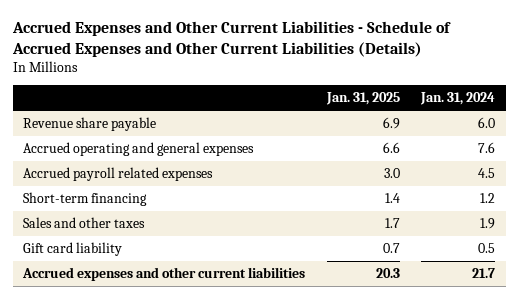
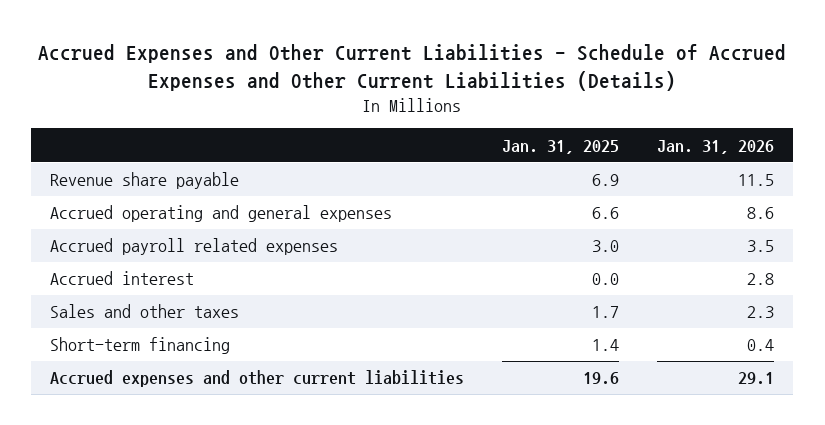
- | Jan. 31, 2025 | Jan. 31, 2024
+ | Jan. 31, 2025 | Jan. 31, 2026
+ Accrued interest | 0.0 | 2.8
- Gift card liability | 0.7 | 0.5
- Accrued expenses and other current liabilities | 20.3 | 21.7
moved down: Short-term financing | 1.4 | 0.4
+ Accrued expenses and other current liabilities | 19.6 | 29.1

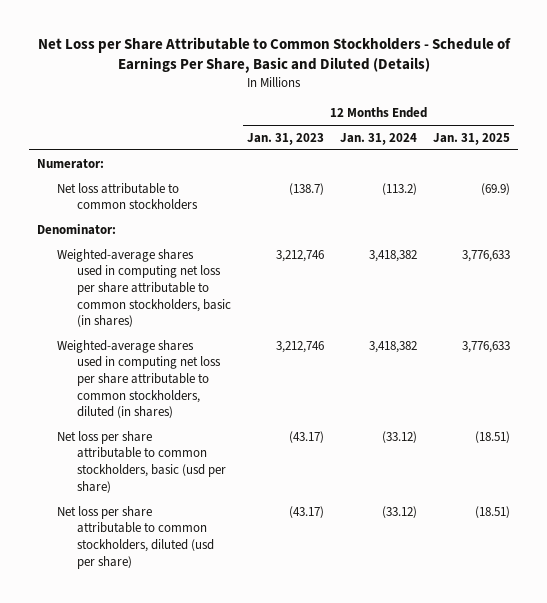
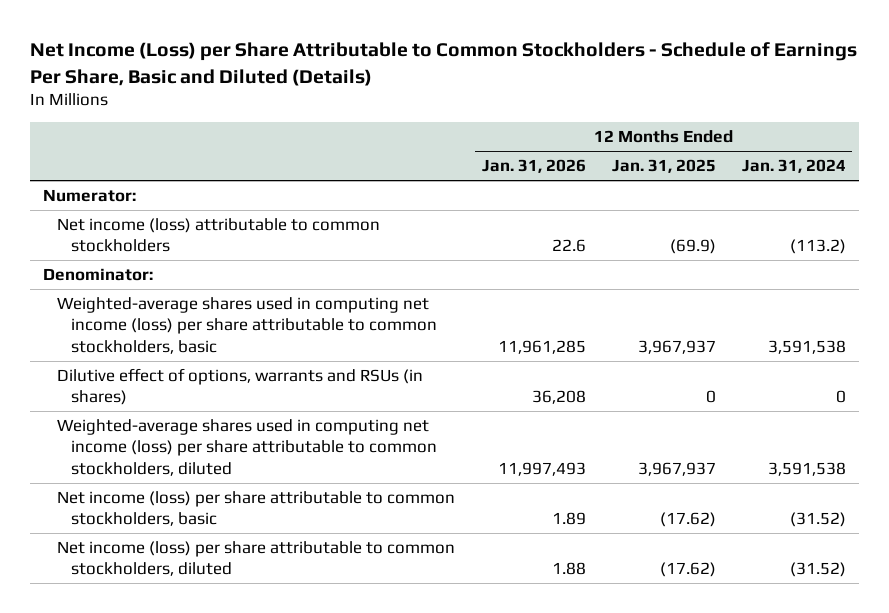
- Net Loss per Share Attributable to Common Stockholders - Schedule of Earnings Per Share, Basic and Diluted (Details)
+ Net Income (Loss) per Share Attributable to Common Stockholders - Schedule of Earnings Per Share, Basic and Diluted (Details)
- | 12 Months Ended Jan. 31, 2023 | 12 Months Ended Jan. 31, 2024 | 12 Months Ended Jan. 31, 2025
+ | 12 Months Ended Jan. 31, 2026 | 12 Months Ended Jan. 31, 2025 | 12 Months Ended Jan. 31, 2024
- Net loss attributable to common stockholders | (138.7) | (113.2) | (69.9)
+ Net income (loss) attributable to common stockholders | 22.6 | (69.9) | (113.2)
- Weighted-average shares used in computing net loss per share attributable to common stockholders, basic (in shares) | 3,212,746 | 3,418,382 | 3,776,633
- Weighted-average shares used in computing net loss per share attributable to common stockholders, diluted (in shares) | 3,212,746 | 3,418,382 | 3,776,633
- Net loss per share attributable to common stockholders, basic (usd per share) | (43.17) | (33.12) | (18.51)
- Net loss per share attributable to common stockholders, diluted (usd per share) | (43.17) | (33.12) | (18.51)
+ Weighted-average shares used in computing net income (loss) per share attributable to common stockholders, basic | 11,961,285 | 3,967,937 | 3,591,538
+ Dilutive effect of options, warrants and RSUs (in shares) | 36,208 | 0 | 0
+ Weighted-average shares used in computing net income (loss) per share attributable to common stockholders, diluted | 11,997,493 | 3,967,937 | 3,591,538
+ Net income (loss) per share attributable to common stockholders, basic | 1.89 | (17.62) | (31.52)
+ Net income (loss) per share attributable to common stockholders, diluted | 1.88 | (17.62) | (31.52)

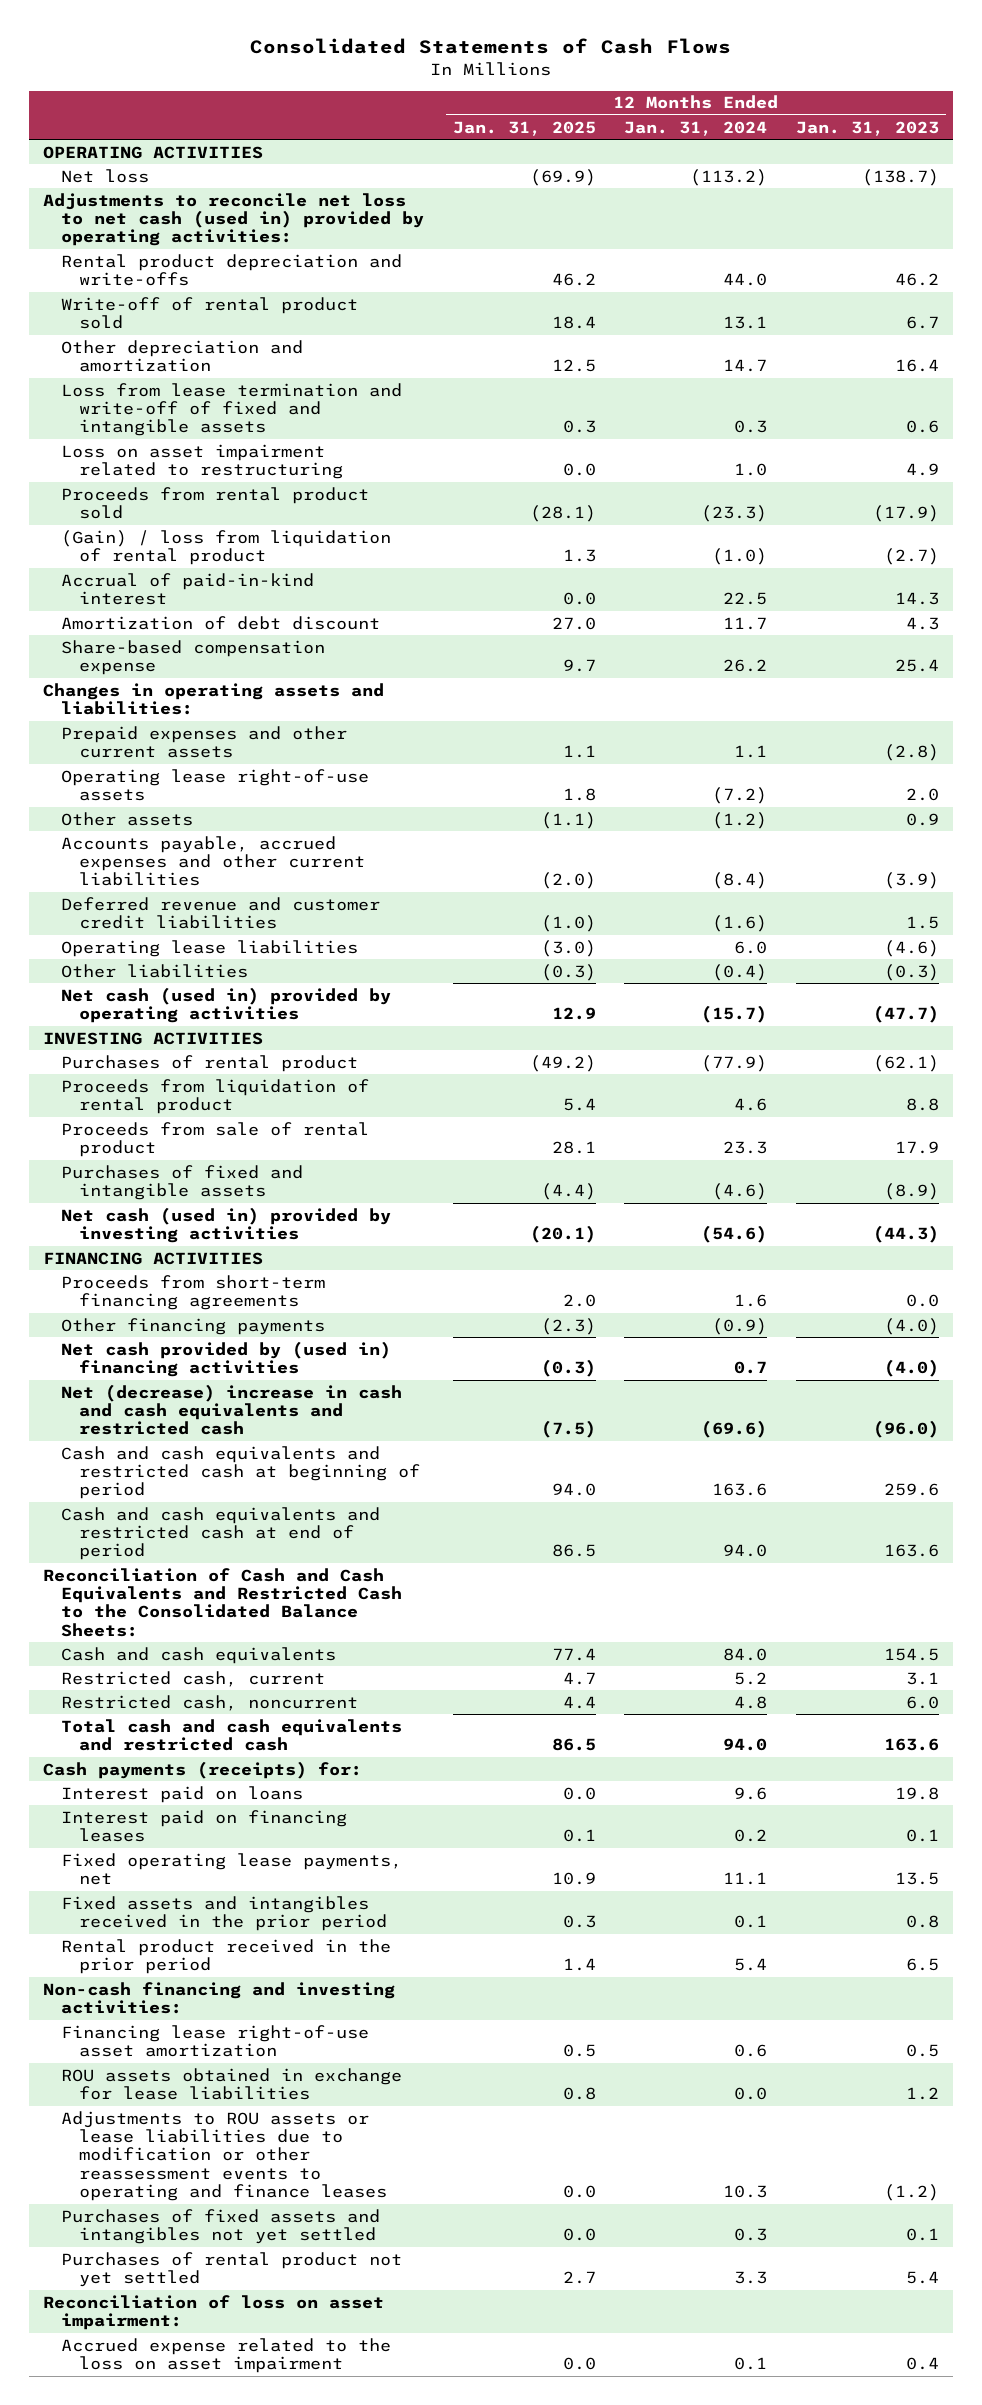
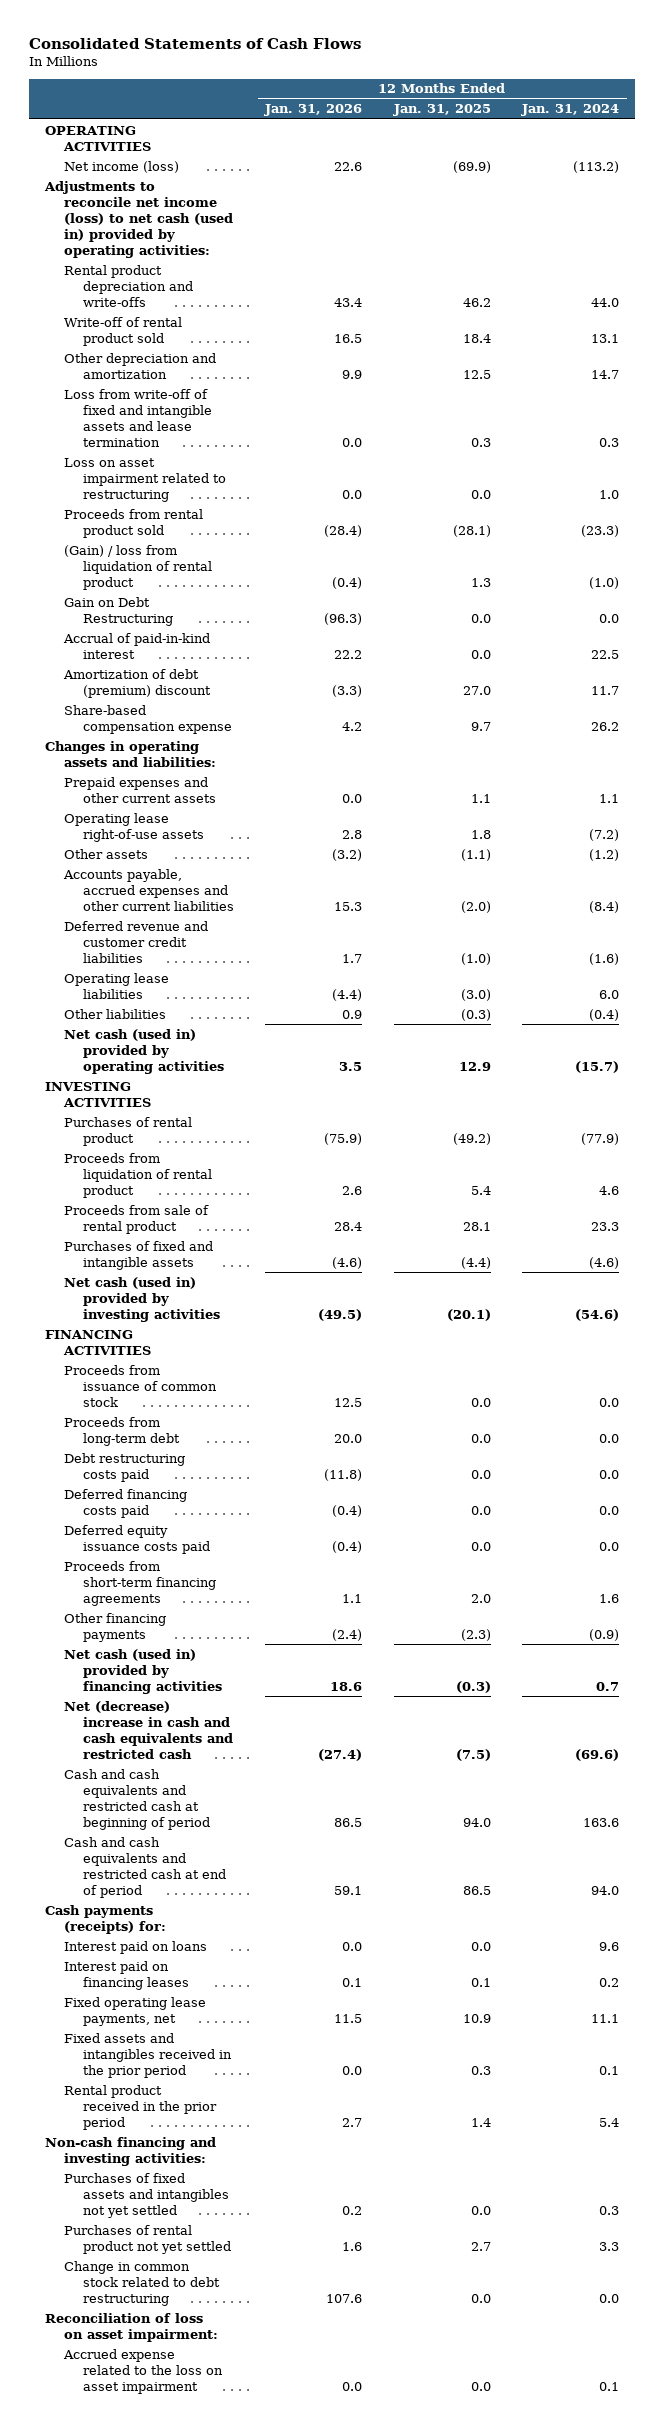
- | 12 Months Ended Jan. 31, 2025 | 12 Months Ended Jan. 31, 2024 | 12 Months Ended Jan. 31, 2023
+ | 12 Months Ended Jan. 31, 2026 | 12 Months Ended Jan. 31, 2025 | 12 Months Ended Jan. 31, 2024
- Net loss | (69.9) | (113.2) | (138.7)
- Adjustments to reconcile net loss to net cash (used in) provided by operating activities:
+ Net income (loss) | 22.6 | (69.9) | (113.2)
+ Adjustments to reconcile net income (loss) to net cash (used in) provided by operating activities:
- Loss from lease termination and write-off of fixed and intangible assets | 0.3 | 0.3 | 0.6
+ Loss from write-off of fixed and intangible assets and lease termination | 0.0 | 0.3 | 0.3
+ Gain on Debt Restructuring | (96.3) | 0.0 | 0.0
- Amortization of debt discount | 27.0 | 11.7 | 4.3
+ Amortization of debt (premium) discount | (3.3) | 27.0 | 11.7
+ Proceeds from issuance of common stock | 12.5 | 0.0 | 0.0
+ Proceeds from long-term debt | 20.0 | 0.0 | 0.0
+ Debt restructuring costs paid | (11.8) | 0.0 | 0.0
+ Deferred financing costs paid | (0.4) | 0.0 | 0.0
+ Deferred equity issuance costs paid | (0.4) | 0.0 | 0.0
- Net cash provided by (used in) financing activities | (0.3) | 0.7 | (4.0)
+ Net cash (used in) provided by financing activities | 18.6 | (0.3) | 0.7
- Reconciliation of Cash and Cash Equivalents and Restricted Cash to the Consolidated Balance Sheets:
- Cash and cash equivalents | 77.4 | 84.0 | 154.5
- Restricted cash, current | 4.7 | 5.2 | 3.1
- Restricted cash, noncurrent | 4.4 | 4.8 | 6.0
- Total cash and cash equivalents and restricted cash | 86.5 | 94.0 | 163.6
- Financing lease right-of-use asset amortization | 0.5 | 0.6 | 0.5
- ROU assets obtained in exchange for lease liabilities | 0.8 | 0.0 | 1.2
- Adjustments to ROU assets or lease liabilities due to modification or other reassessment events to operating and finance leases | 0.0 | 10.3 | (1.2)
+ Change in common stock related to debt restructuring | 107.6 | 0.0 | 0.0

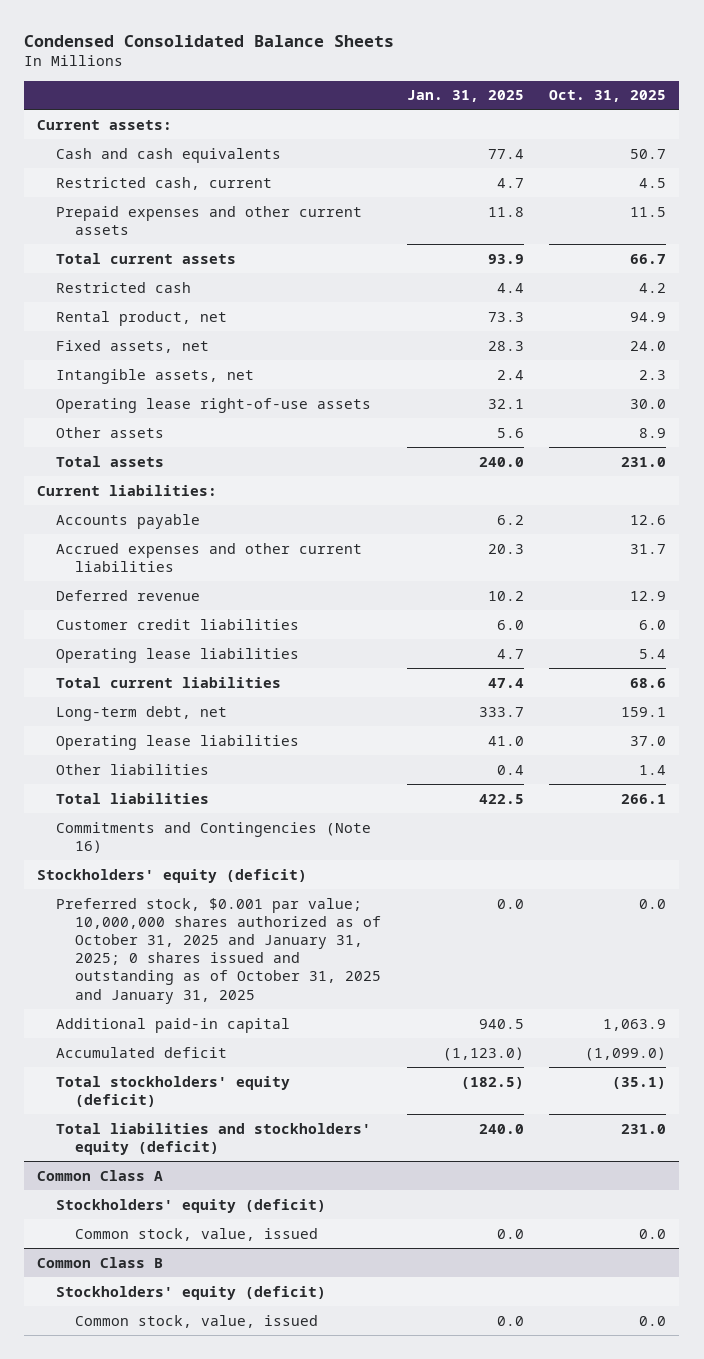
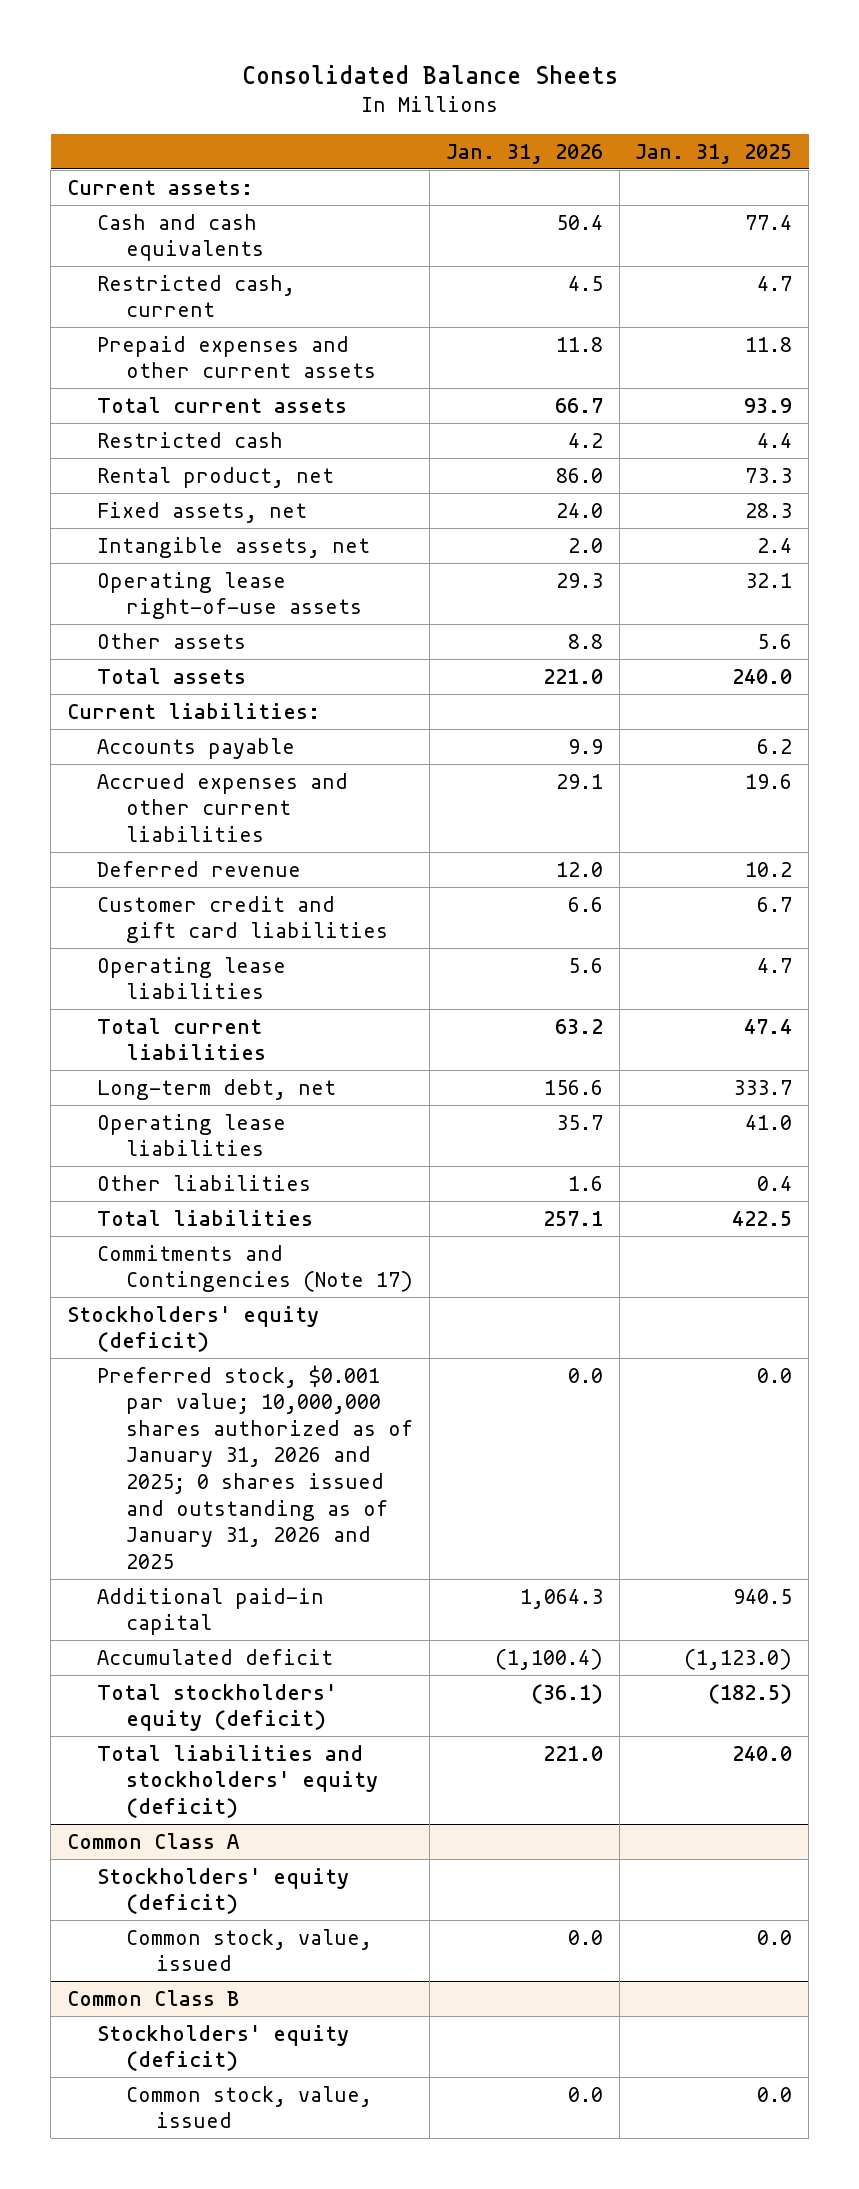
- Condensed Consolidated Balance Sheets
+ Consolidated Balance Sheets
- | Jan. 31, 2025 | Oct. 31, 2025
+ | Jan. 31, 2026 | Jan. 31, 2025
- Accrued expenses and other current liabilities | 20.3 | 31.7
+ Accrued expenses and other current liabilities | 29.1 | 19.6
- Customer credit liabilities | 6.0 | 6.0
+ Customer credit and gift card liabilities | 6.6 | 6.7
- Commitments and Contingencies (Note 16)
+ Commitments and Contingencies (Note 17)
- Preferred stock, $0.001 par value; 10,000,000 shares authorized as of October 31, 2025 and January 31, 2025; 0 shares issued and outstanding as of October 31, 2025 and January 31, 2025 | 0.0 | 0.0
+ Preferred stock, $0.001 par value; 10,000,000 shares authorized as of January 31, 2026 and 2025; 0 shares issued and outstanding as of January 31, 2026 and 2025 | 0.0 | 0.0

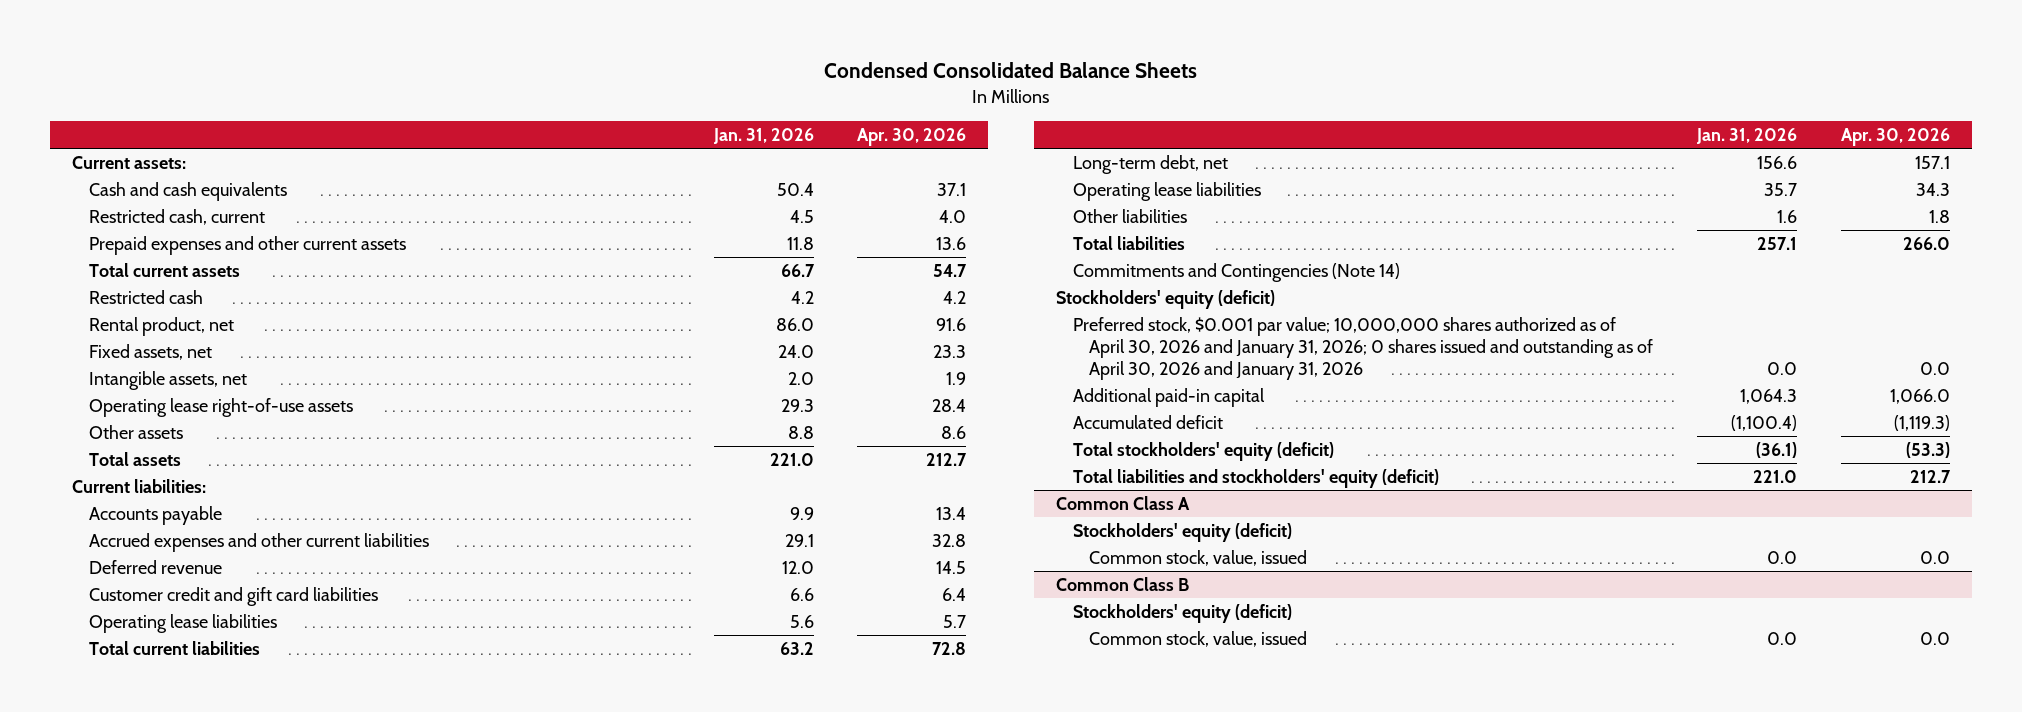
- Consolidated Balance Sheets
+ Condensed Consolidated Balance Sheets
- | Jan. 31, 2026 | Jan. 31, 2025
+ | Jan. 31, 2026 | Apr. 30, 2026
- Commitments and Contingencies (Note 17)
+ Commitments and Contingencies (Note 14)
- Preferred stock, $0.001 par value; 10,000,000 shares authorized as of January 31, 2026 and 2025; 0 shares issued and outstanding as of January 31, 2026 and 2025 | 0.0 | 0.0
+ Preferred stock, $0.001 par value; 10,000,000 shares authorized as of April 30, 2026 and January 31, 2026; 0 shares issued and outstanding as of April 30, 2026 and January 31, 2026 | 0.0 | 0.0

